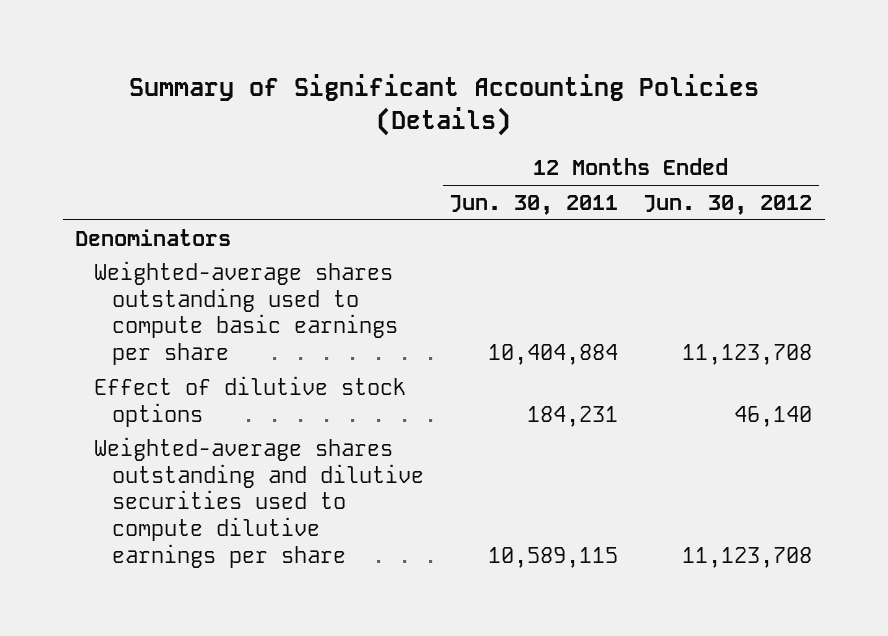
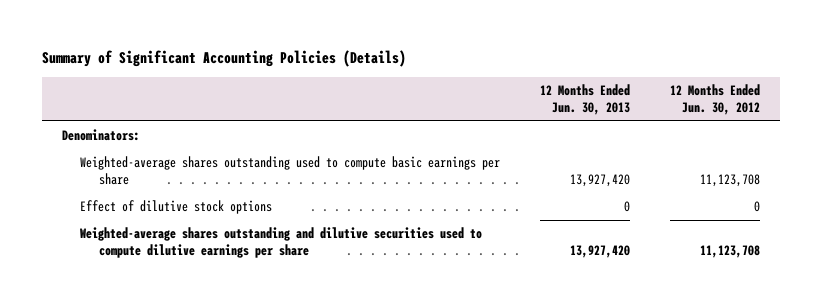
- | 12 Months Ended Jun. 30, 2011 | 12 Months Ended Jun. 30, 2012
+ | 12 Months Ended Jun. 30, 2013 | 12 Months Ended Jun. 30, 2012
- Denominators
+ Denominators:
- Effect of dilutive stock options | 184,231 | 46,140
+ Effect of dilutive stock options | 0 | 0

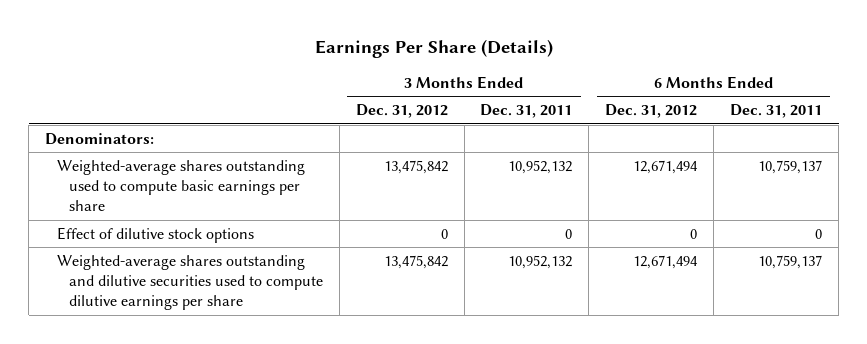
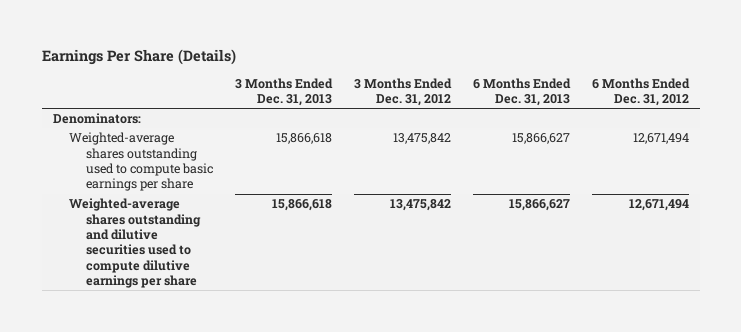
- | 3 Months Ended Dec. 31, 2012 | 3 Months Ended Dec. 31, 2011 | 6 Months Ended Dec. 31, 2012 | 6 Months Ended Dec. 31, 2011
+ | 3 Months Ended Dec. 31, 2013 | 3 Months Ended Dec. 31, 2012 | 6 Months Ended Dec. 31, 2013 | 6 Months Ended Dec. 31, 2012
- Effect of dilutive stock options | 0 | 0 | 0 | 0

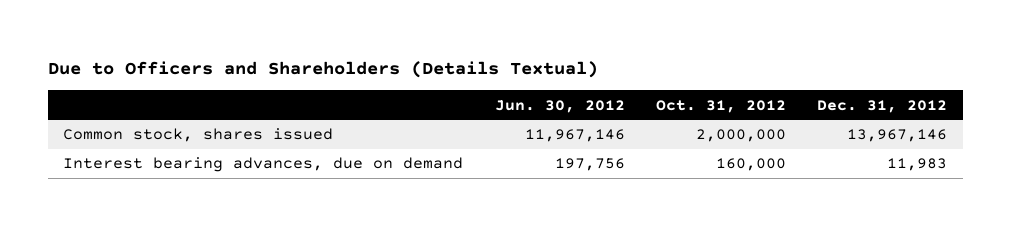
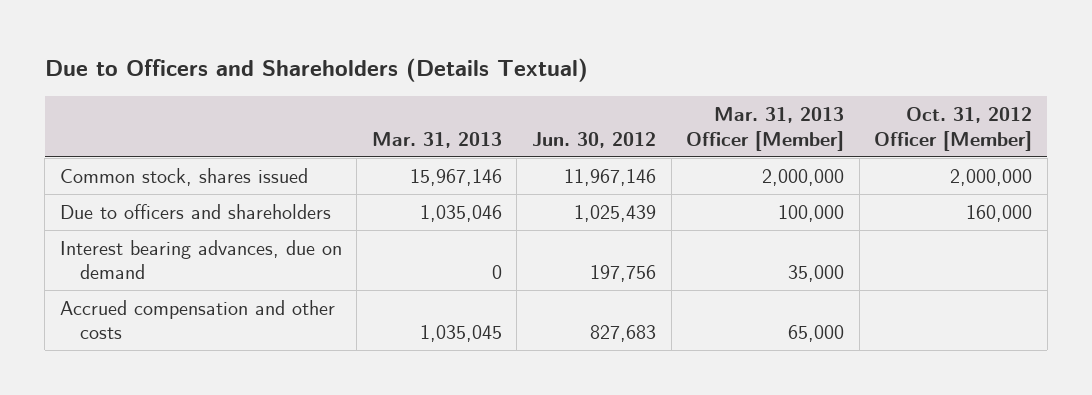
- | Jun. 30, 2012 | Oct. 31, 2012 | Dec. 31, 2012
+ | Mar. 31, 2013 | Jun. 30, 2012 | Mar. 31, 2013 Officer [Member] | Oct. 31, 2012 Officer [Member]
+ Due to officers and shareholders | 1,035,046 | 1,025,439 | 100,000 | 160,000
+ Accrued compensation and other costs | 1,035,045 | 827,683 | 65,000 |

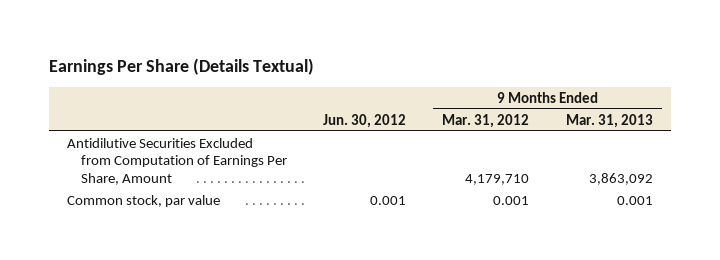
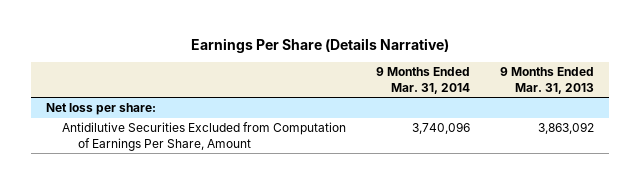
- Earnings Per Share (Details Textual)
+ Earnings Per Share (Details Narrative)
- | Jun. 30, 2012 | 9 Months Ended Mar. 31, 2012 | 9 Months Ended Mar. 31, 2013
+ | 9 Months Ended Mar. 31, 2014 | 9 Months Ended Mar. 31, 2013
+ Net loss per share:
- Common stock, par value | 0.001 | 0.001 | 0.001

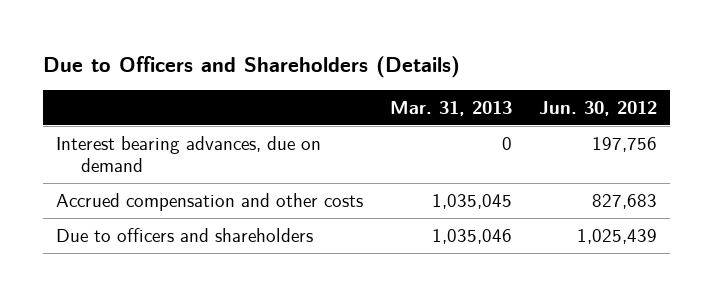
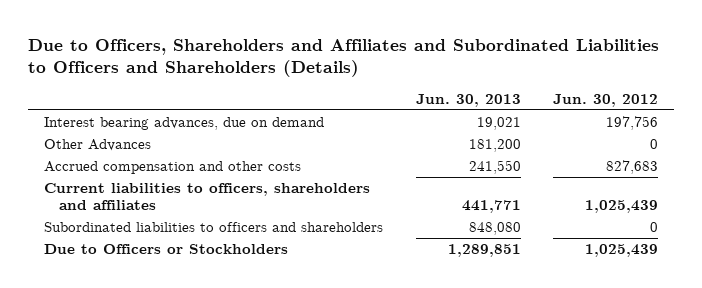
- Due to Officers and Shareholders (Details)
+ Due to Officers, Shareholders and Affiliates and Subordinated Liabilities to Officers and Shareholders (Details)
- | Mar. 31, 2013 | Jun. 30, 2012
+ | Jun. 30, 2013 | Jun. 30, 2012
+ Other Advances | 181,200 | 0
- Due to officers and shareholders | 1,035,046 | 1,025,439
+ Current liabilities to officers, shareholders and affiliates | 441,771 | 1,025,439
+ Subordinated liabilities to officers and shareholders | 848,080 | 0
+ Due to Officers or Stockholders | 1,289,851 | 1,025,439

